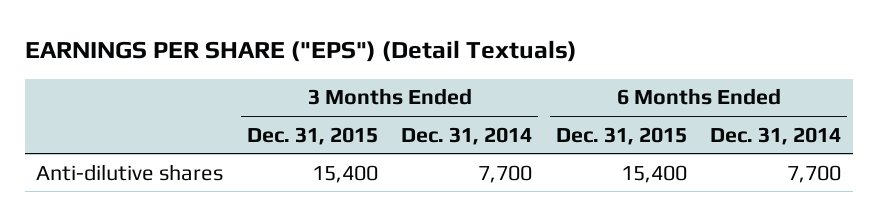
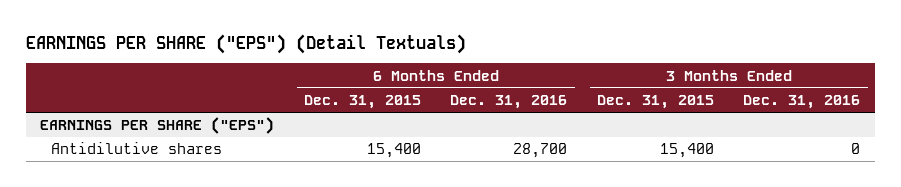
- | 3 Months Ended Dec. 31, 2015 | 3 Months Ended Dec. 31, 2014 | 6 Months Ended Dec. 31, 2015 | 6 Months Ended Dec. 31, 2014
+ | 6 Months Ended Dec. 31, 2015 | 6 Months Ended Dec. 31, 2016 | 3 Months Ended Dec. 31, 2015 | 3 Months Ended Dec. 31, 2016
- Anti-dilutive shares | 15,400 | 7,700 | 15,400 | 7,700
+ EARNINGS PER SHARE ("EPS")
+ Antidilutive shares | 15,400 | 28,700 | 15,400 | 0

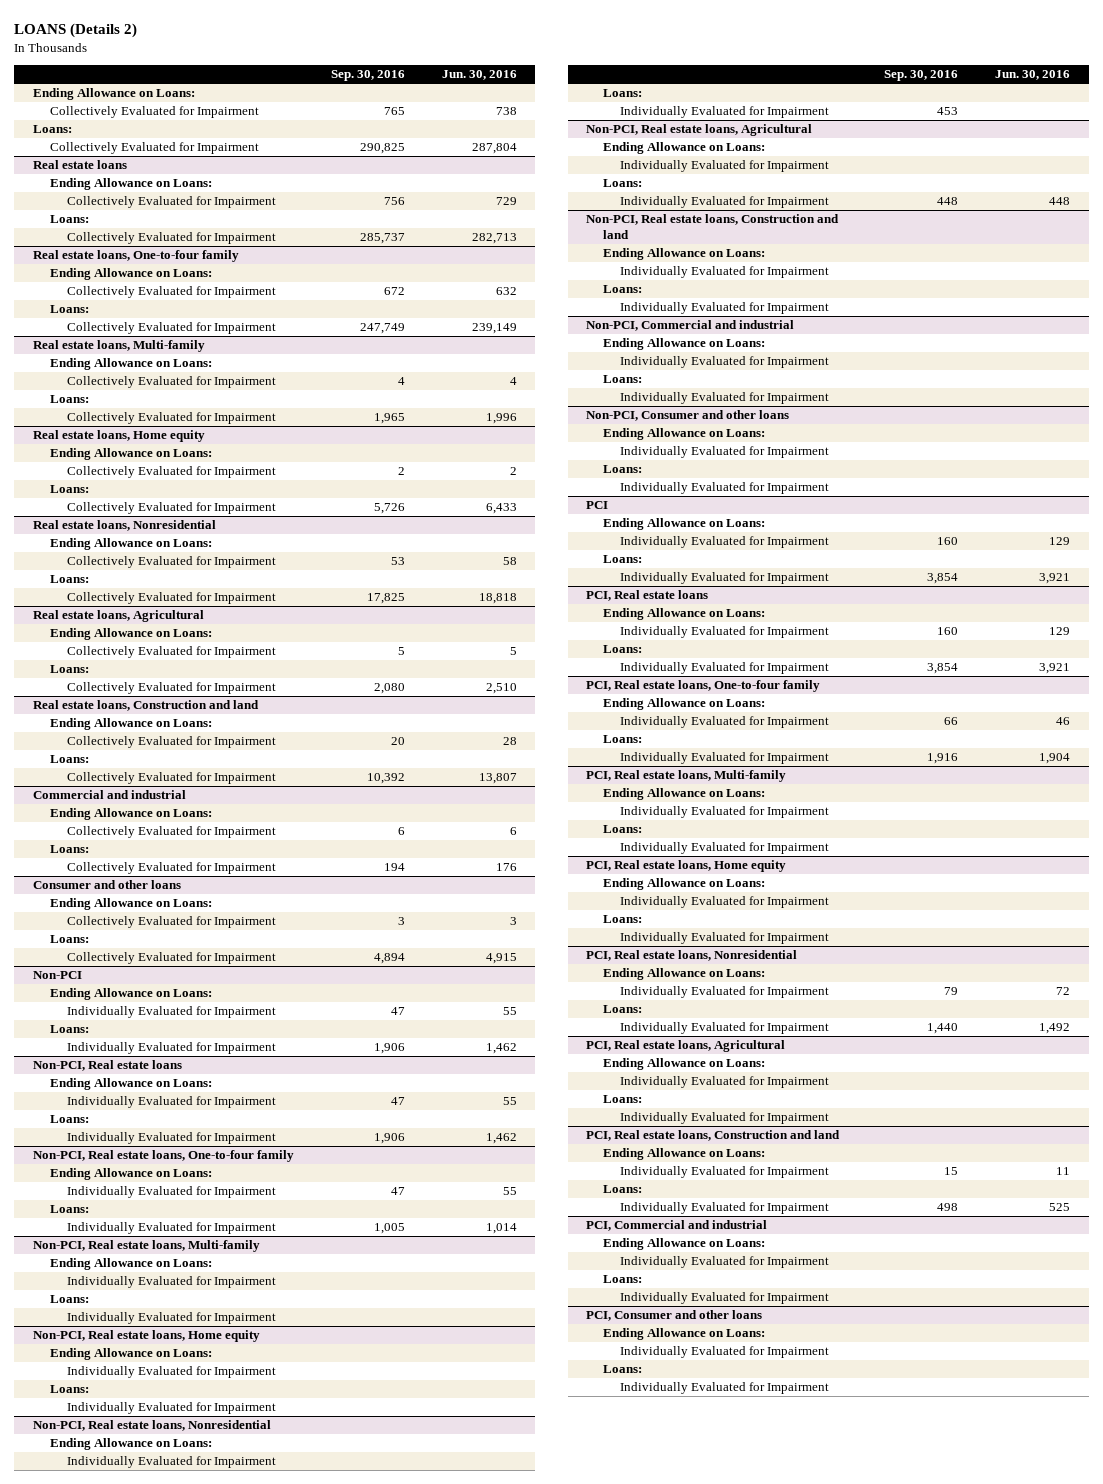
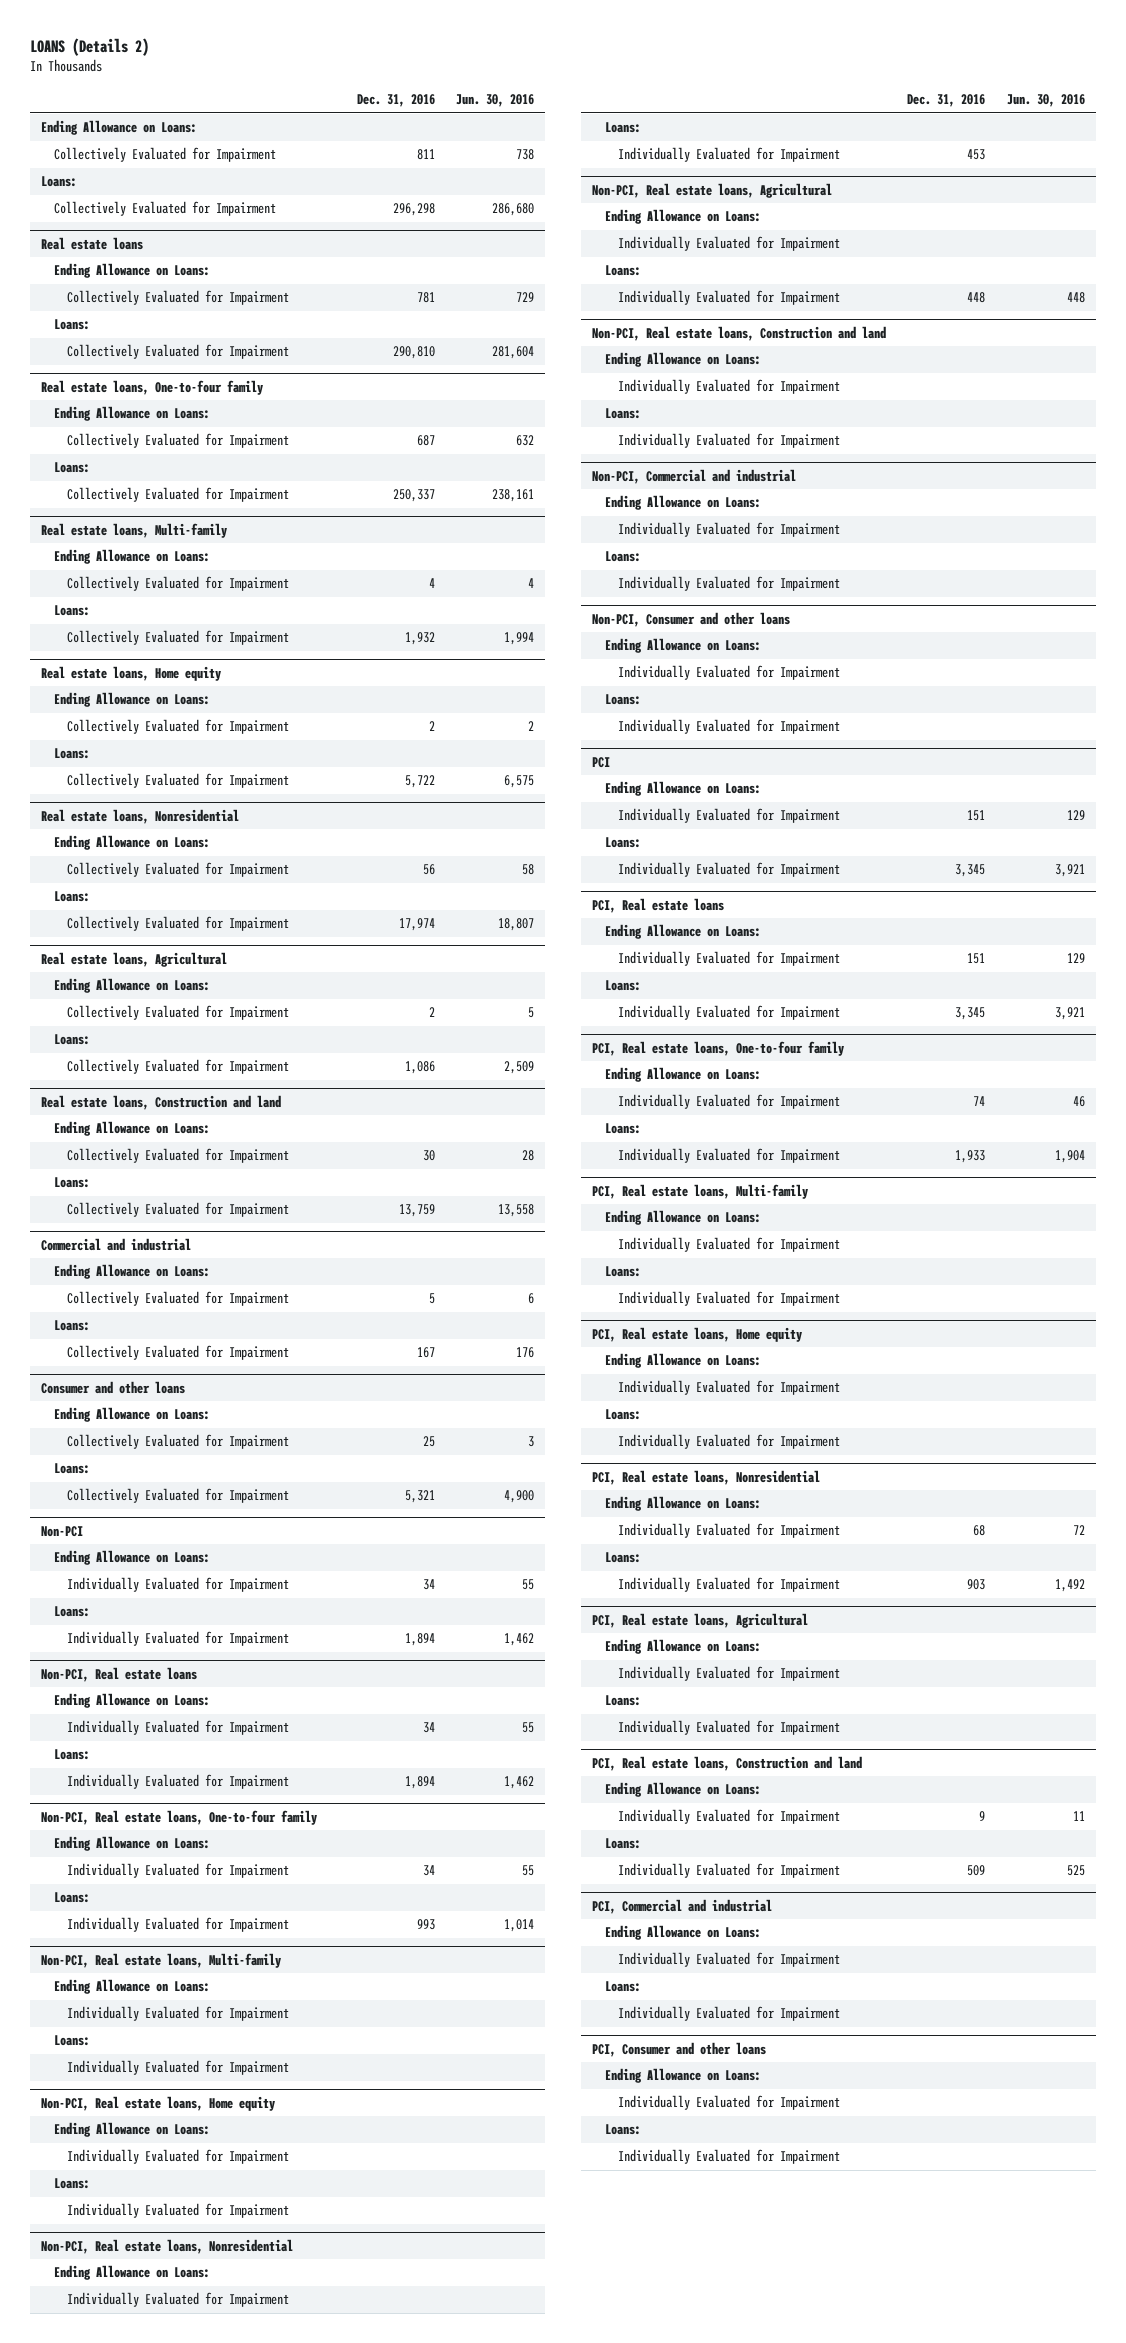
- | Sep. 30, 2016 | Jun. 30, 2016
+ | Dec. 31, 2016 | Jun. 30, 2016
- Collectively Evaluated for Impairment | 290,825 | 287,804
+ Collectively Evaluated for Impairment | 296,298 | 286,680
@ Real estate loans
- Collectively Evaluated for Impairment | 285,737 | 282,713
+ Collectively Evaluated for Impairment | 290,810 | 281,604
@ Real estate loans, One-to-four family
- Collectively Evaluated for Impairment | 247,749 | 239,149
+ Collectively Evaluated for Impairment | 250,337 | 238,161
@ Real estate loans, Multi-family
- Collectively Evaluated for Impairment | 1,965 | 1,996
+ Collectively Evaluated for Impairment | 1,932 | 1,994
@ Real estate loans, Home equity
- Collectively Evaluated for Impairment | 5,726 | 6,433
+ Collectively Evaluated for Impairment | 5,722 | 6,575
@ Real estate loans, Nonresidential
- Collectively Evaluated for Impairment | 17,825 | 18,818
+ Collectively Evaluated for Impairment | 17,974 | 18,807
@ Real estate loans, Agricultural
- Collectively Evaluated for Impairment | 2,080 | 2,510
+ Collectively Evaluated for Impairment | 1,086 | 2,509
@ Real estate loans, Construction and land
- Collectively Evaluated for Impairment | 10,392 | 13,807
+ Collectively Evaluated for Impairment | 13,759 | 13,558
@ Consumer and other loans
- Collectively Evaluated for Impairment | 4,894 | 4,915
+ Collectively Evaluated for Impairment | 5,321 | 4,900

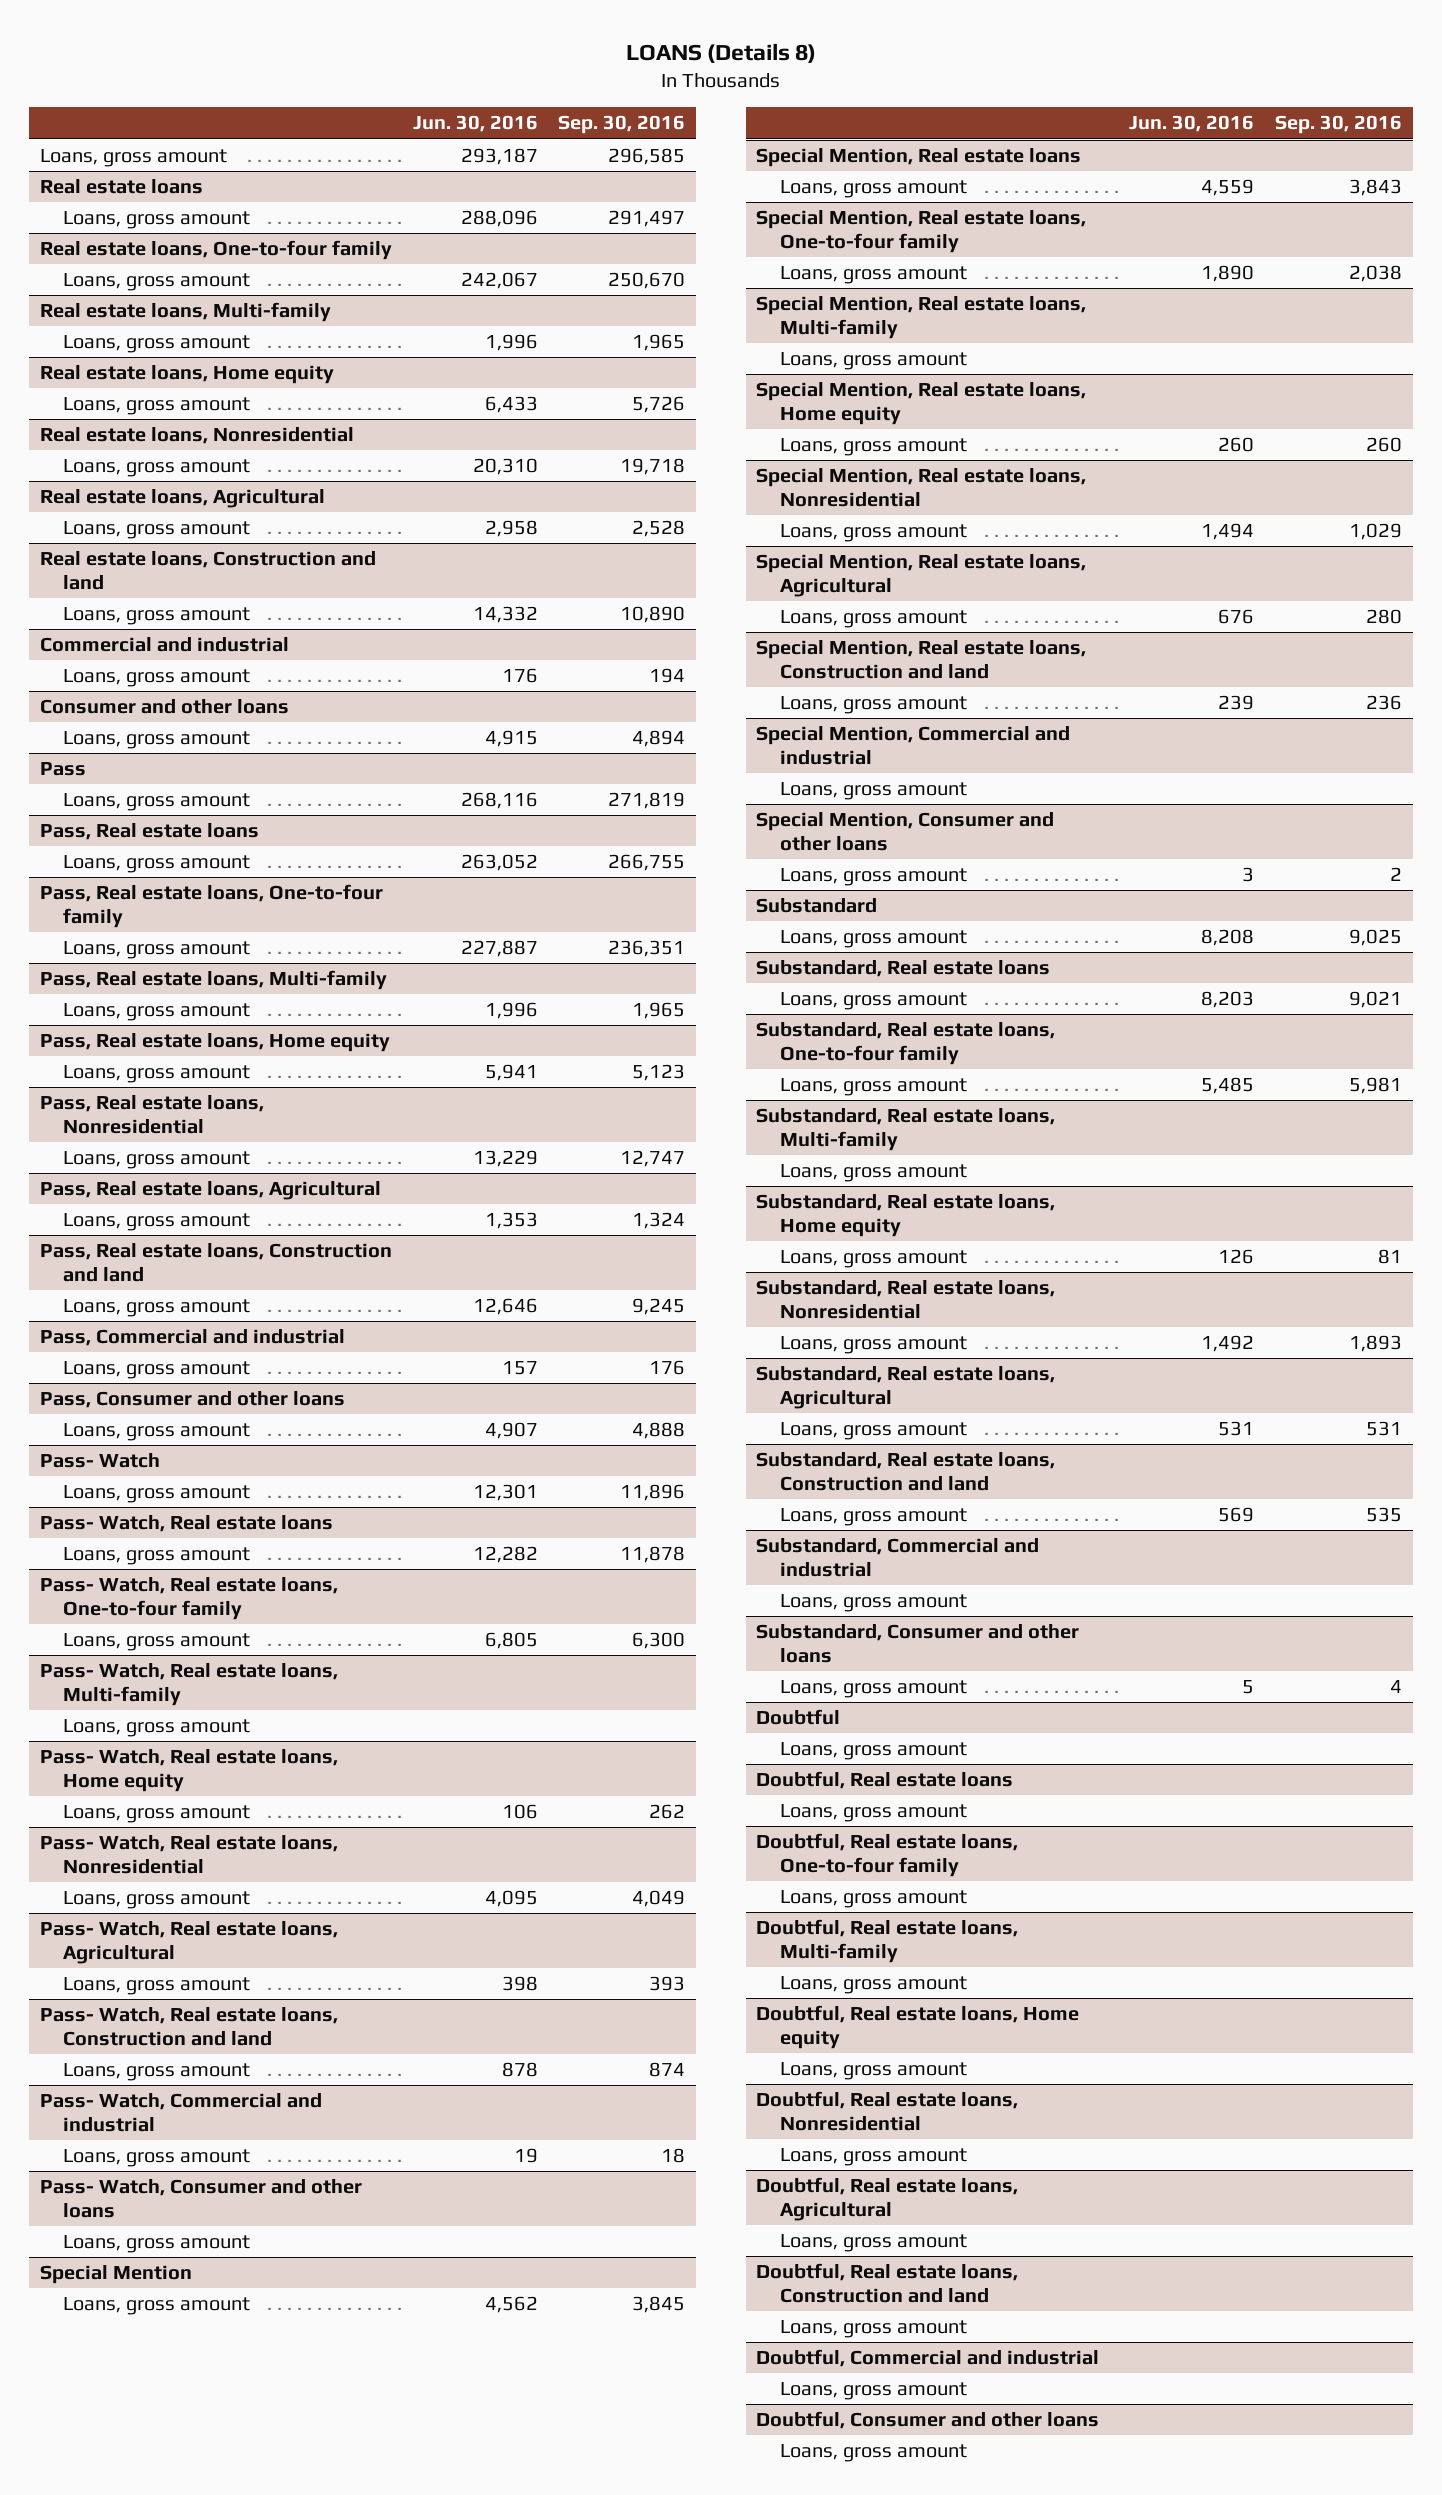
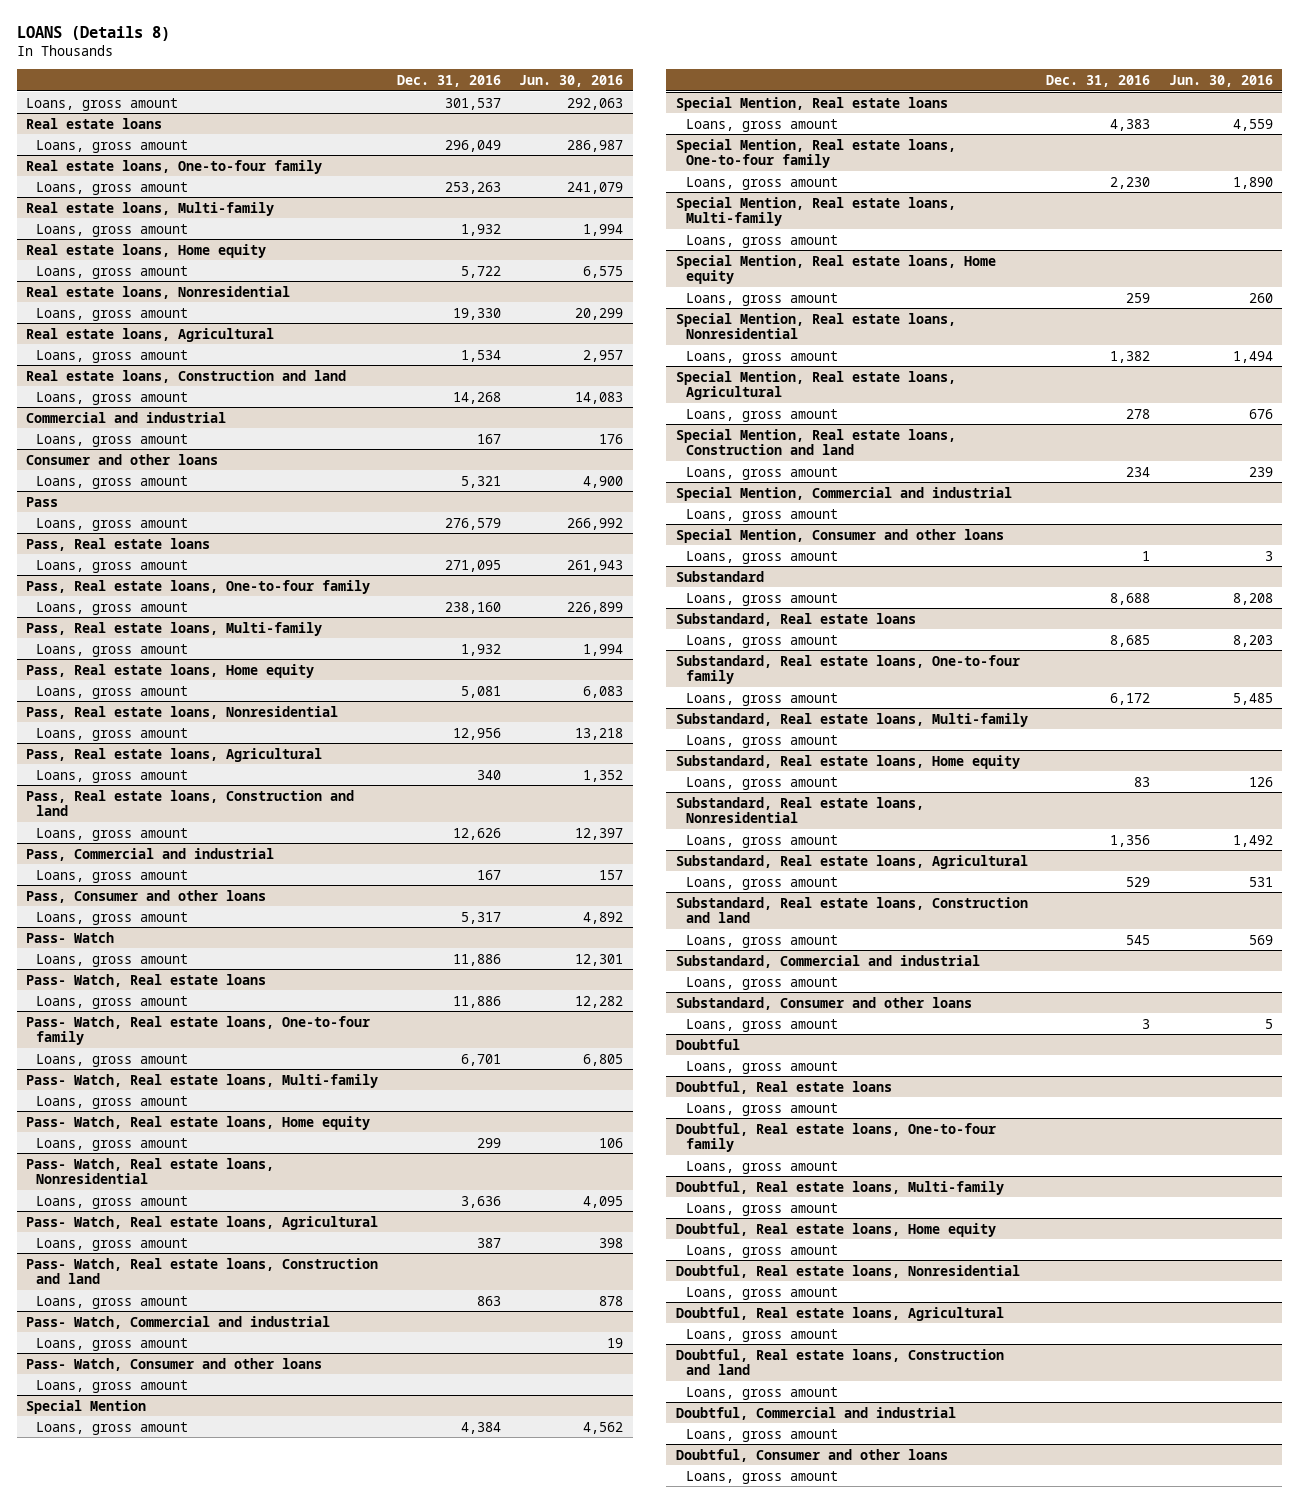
- | Jun. 30, 2016 | Sep. 30, 2016
+ | Dec. 31, 2016 | Jun. 30, 2016
- Loans, gross amount | 293,187 | 296,585
+ Loans, gross amount | 301,537 | 292,063
@ Real estate loans
- Loans, gross amount | 288,096 | 291,497
+ Loans, gross amount | 296,049 | 286,987
@ Real estate loans, One-to-four family
- Loans, gross amount | 242,067 | 250,670
+ Loans, gross amount | 253,263 | 241,079
@ Real estate loans, Multi-family
- Loans, gross amount | 1,996 | 1,965
+ Loans, gross amount | 1,932 | 1,994
@ Real estate loans, Home equity
- Loans, gross amount | 6,433 | 5,726
+ Loans, gross amount | 5,722 | 6,575
@ Real estate loans, Nonresidential
- Loans, gross amount | 20,310 | 19,718
+ Loans, gross amount | 19,330 | 20,299
@ Real estate loans, Agricultural
- Loans, gross amount | 2,958 | 2,528
+ Loans, gross amount | 1,534 | 2,957
@ Real estate loans, Construction and land
- Loans, gross amount | 14,332 | 10,890
+ Loans, gross amount | 14,268 | 14,083
@ Consumer and other loans
- Loans, gross amount | 4,915 | 4,894
+ Loans, gross amount | 5,321 | 4,900
@ Pass
- Loans, gross amount | 268,116 | 271,819
+ Loans, gross amount | 276,579 | 266,992
@ Pass, Real estate loans
- Loans, gross amount | 263,052 | 266,755
+ Loans, gross amount | 271,095 | 261,943
@ Pass, Real estate loans, One-to-four family
- Loans, gross amount | 227,887 | 236,351
+ Loans, gross amount | 238,160 | 226,899
@ Pass, Real estate loans, Multi-family
- Loans, gross amount | 1,996 | 1,965
+ Loans, gross amount | 1,932 | 1,994
@ Pass, Real estate loans, Home equity
- Loans, gross amount | 5,941 | 5,123
+ Loans, gross amount | 5,081 | 6,083
@ Pass, Real estate loans, Nonresidential
- Loans, gross amount | 13,229 | 12,747
+ Loans, gross amount | 12,956 | 13,218
@ Pass, Real estate loans, Agricultural
- Loans, gross amount | 1,353 | 1,324
+ Loans, gross amount | 340 | 1,352
@ Pass, Real estate loans, Construction and land
- Loans, gross amount | 12,646 | 9,245
+ Loans, gross amount | 12,626 | 12,397
@ Pass, Consumer and other loans
- Loans, gross amount | 4,907 | 4,888
+ Loans, gross amount | 5,317 | 4,892

